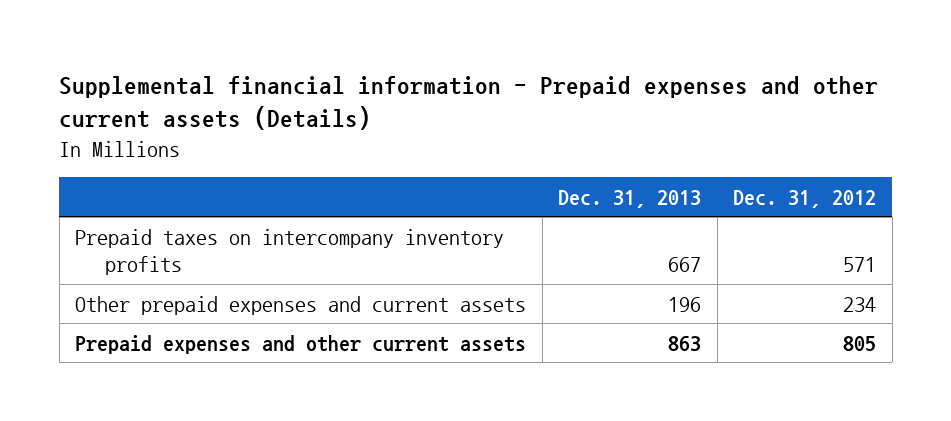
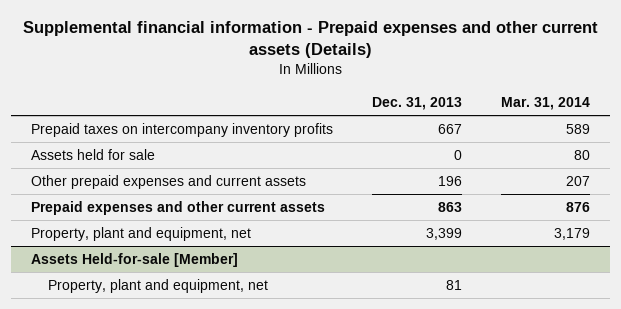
- | Dec. 31, 2013 | Dec. 31, 2012
+ | Dec. 31, 2013 | Mar. 31, 2014
+ Assets held for sale | 0 | 80
+ Property, plant and equipment, net | 3,399 | 3,179
+ Assets Held-for-sale [Member]
+ Property, plant and equipment, net | 81 |

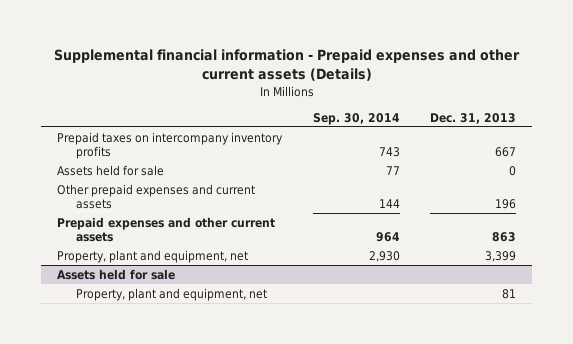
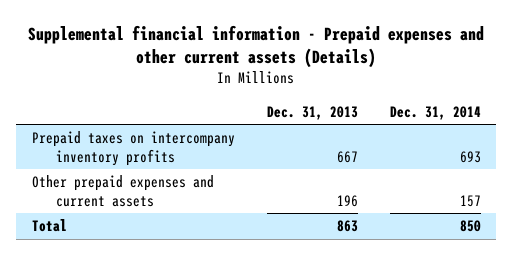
- | Sep. 30, 2014 | Dec. 31, 2013
+ | Dec. 31, 2013 | Dec. 31, 2014
- Assets held for sale | 77 | 0
- Prepaid expenses and other current assets | 964 | 863
- Property, plant and equipment, net | 2,930 | 3,399
- Assets held for sale
- Property, plant and equipment, net | | 81
+ Total | 863 | 850

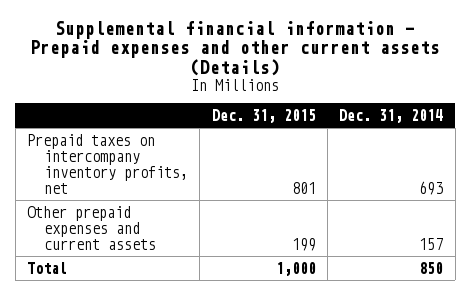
- | Dec. 31, 2013 | Dec. 31, 2014
+ | Dec. 31, 2015 | Dec. 31, 2014
- Prepaid taxes on intercompany inventory profits | 667 | 693
+ Prepaid taxes on intercompany inventory profits, net | 801 | 693

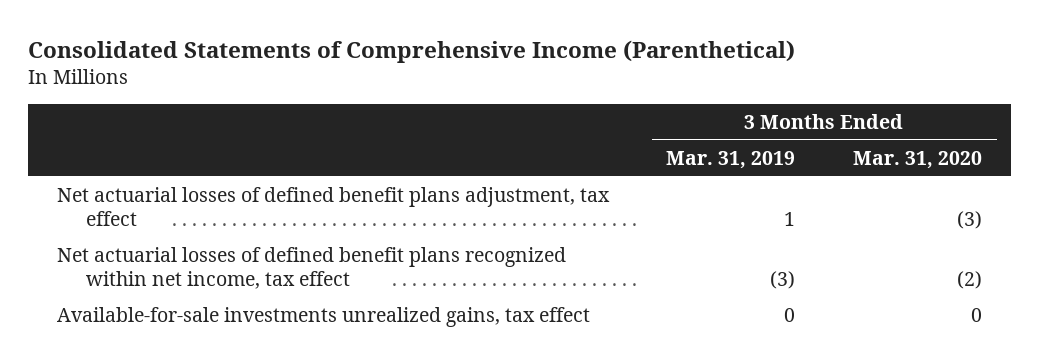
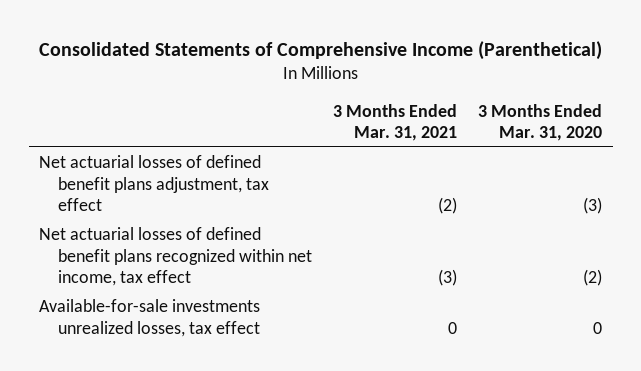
- | 3 Months Ended Mar. 31, 2019 | 3 Months Ended Mar. 31, 2020
+ | 3 Months Ended Mar. 31, 2021 | 3 Months Ended Mar. 31, 2020
- Available-for-sale investments unrealized gains, tax effect | 0 | 0
+ Available-for-sale investments unrealized losses, tax effect | 0 | 0

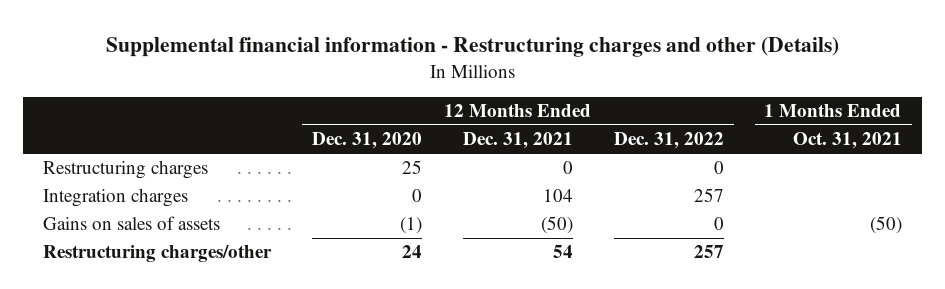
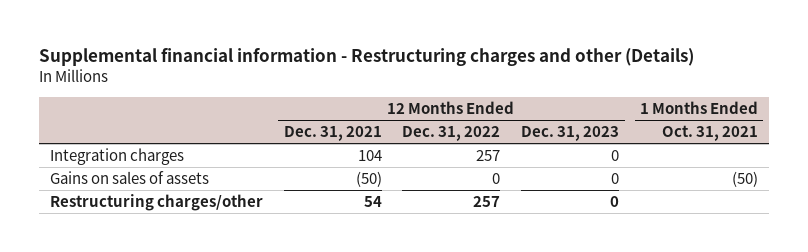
- | 12 Months Ended Dec. 31, 2020 | 12 Months Ended Dec. 31, 2021 | 12 Months Ended Dec. 31, 2022 | 1 Months Ended Oct. 31, 2021
+ | 12 Months Ended Dec. 31, 2021 | 12 Months Ended Dec. 31, 2022 | 12 Months Ended Dec. 31, 2023 | 1 Months Ended Oct. 31, 2021
- Restructuring charges | 25 | 0 | 0 |

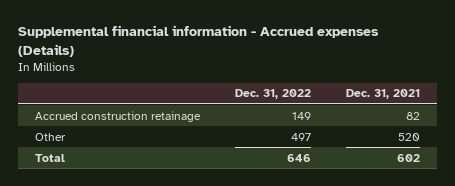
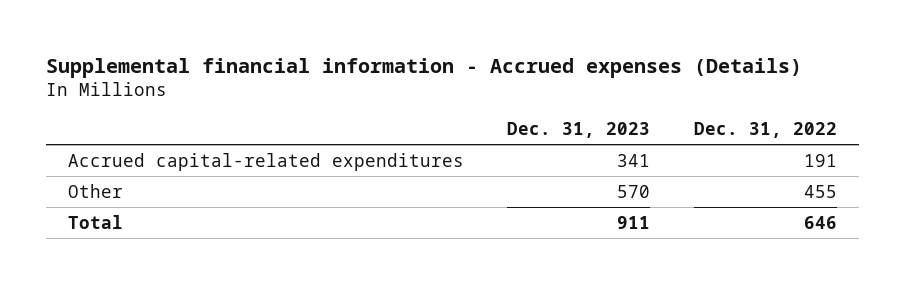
- | Dec. 31, 2022 | Dec. 31, 2021
+ | Dec. 31, 2023 | Dec. 31, 2022
- Accrued construction retainage | 149 | 82
- Other | 497 | 520
+ Accrued capital-related expenditures | 341 | 191
+ Other | 570 | 455

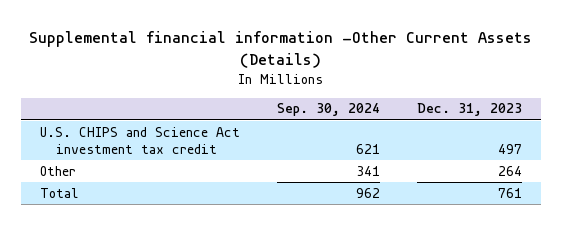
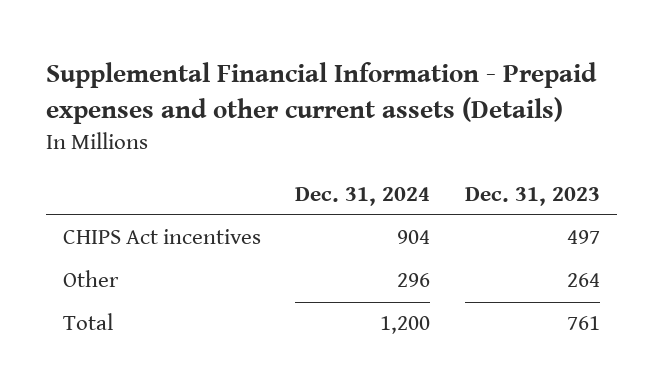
- Supplemental financial information -Other Current Assets (Details)
+ Supplemental Financial Information - Prepaid expenses and other current assets (Details)
- | Sep. 30, 2024 | Dec. 31, 2023
+ | Dec. 31, 2024 | Dec. 31, 2023
- U.S. CHIPS and Science Act investment tax credit | 621 | 497
+ CHIPS Act incentives | 904 | 497

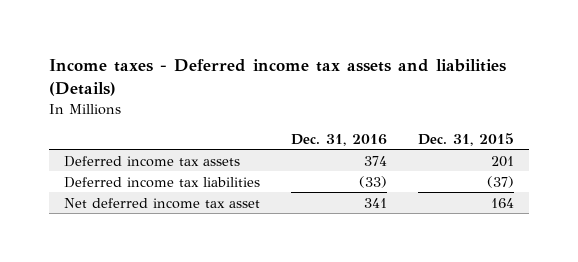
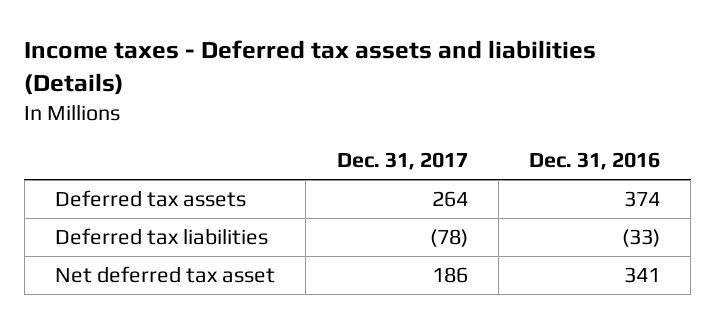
- Income taxes - Deferred income tax assets and liabilities (Details)
+ Income taxes - Deferred tax assets and liabilities (Details)
- | Dec. 31, 2016 | Dec. 31, 2015
+ | Dec. 31, 2017 | Dec. 31, 2016
- Deferred income tax assets | 374 | 201
- Deferred income tax liabilities | (33) | (37)
- Net deferred income tax asset | 341 | 164
+ Deferred tax assets | 264 | 374
+ Deferred tax liabilities | (78) | (33)
+ Net deferred tax asset | 186 | 341

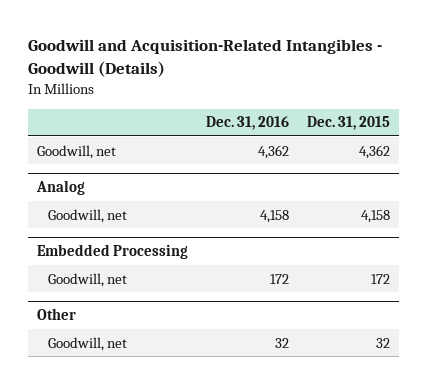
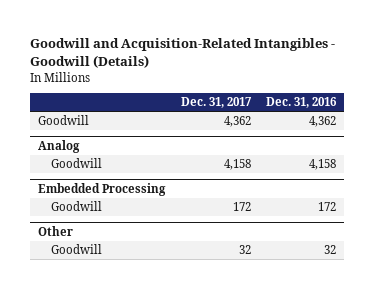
- | Dec. 31, 2016 | Dec. 31, 2015
+ | Dec. 31, 2017 | Dec. 31, 2016
- Goodwill, net | 4,362 | 4,362
+ Goodwill | 4,362 | 4,362
@ Analog
- Goodwill, net | 4,158 | 4,158
+ Goodwill | 4,158 | 4,158
@ Embedded Processing
- Goodwill, net | 172 | 172
+ Goodwill | 172 | 172
@ Other
- Goodwill, net | 32 | 32
+ Goodwill | 32 | 32

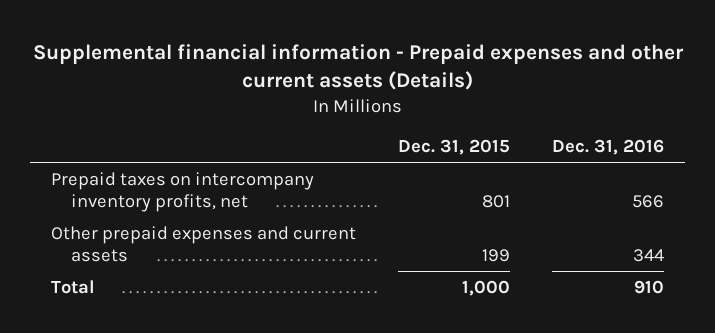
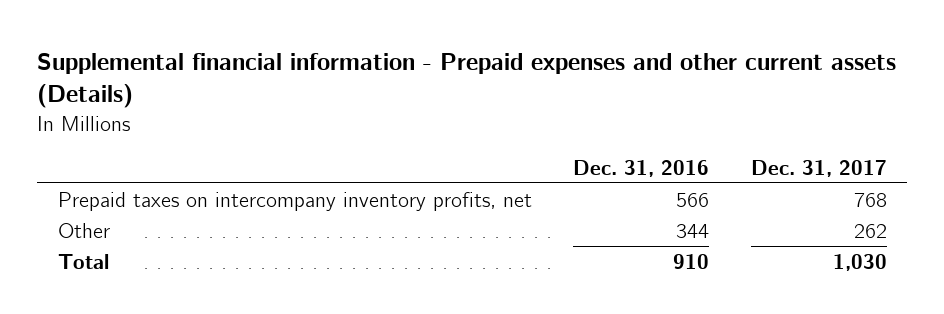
- | Dec. 31, 2015 | Dec. 31, 2016
+ | Dec. 31, 2016 | Dec. 31, 2017
- Other prepaid expenses and current assets | 199 | 344
+ Other | 344 | 262

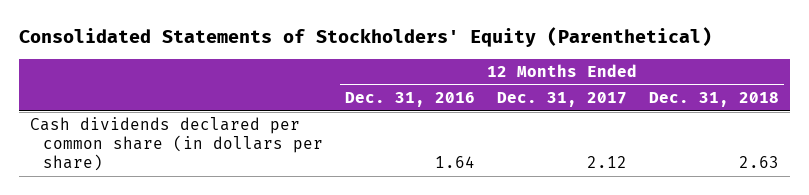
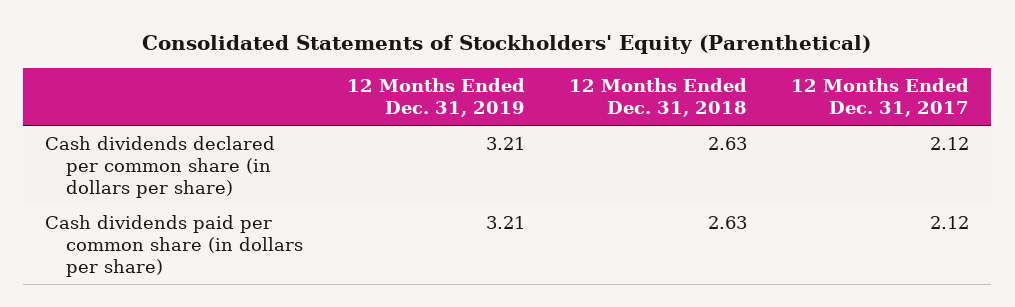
- | 12 Months Ended Dec. 31, 2016 | 12 Months Ended Dec. 31, 2017 | 12 Months Ended Dec. 31, 2018
+ | 12 Months Ended Dec. 31, 2019 | 12 Months Ended Dec. 31, 2018 | 12 Months Ended Dec. 31, 2017
+ Cash dividends paid per common share (in dollars per share) | 3.21 | 2.63 | 2.12

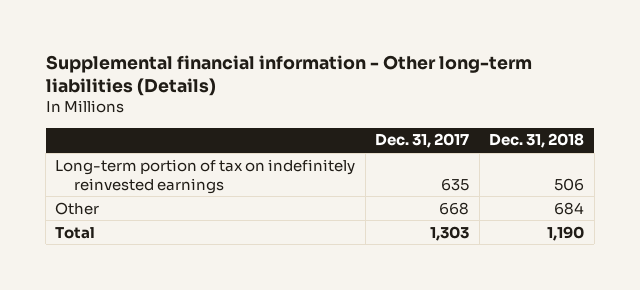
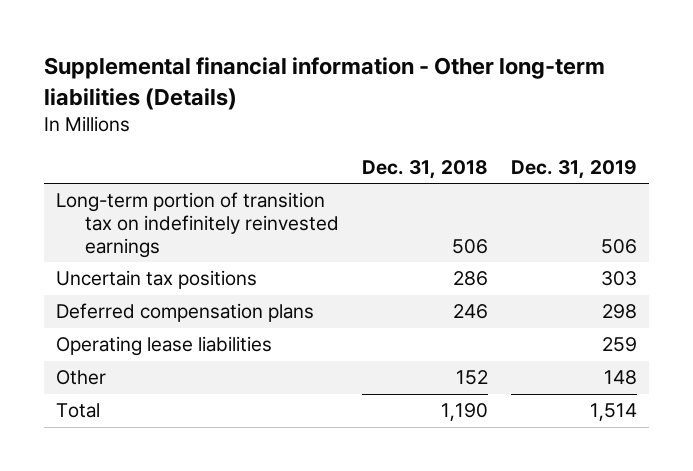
- | Dec. 31, 2017 | Dec. 31, 2018
+ | Dec. 31, 2018 | Dec. 31, 2019
- Long-term portion of tax on indefinitely reinvested earnings | 635 | 506
- Other | 668 | 684
+ Long-term portion of transition tax on indefinitely reinvested earnings | 506 | 506
+ Uncertain tax positions | 286 | 303
+ Deferred compensation plans | 246 | 298
+ Operating lease liabilities | | 259
+ Other | 152 | 148

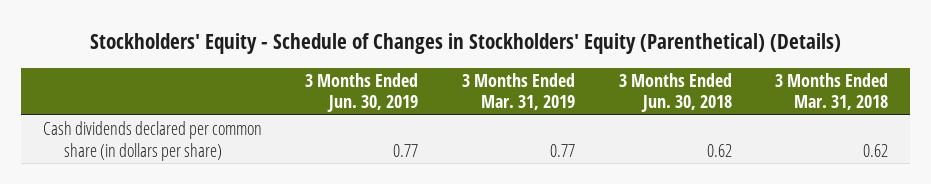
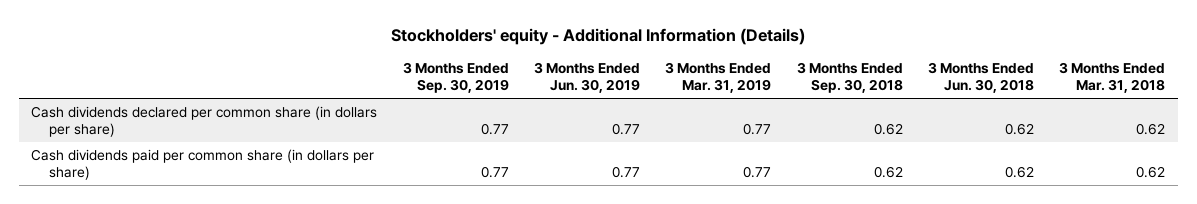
- Stockholders' Equity - Schedule of Changes in Stockholders' Equity (Parenthetical) (Details)
+ Stockholders' equity - Additional Information (Details)
- | 3 Months Ended Jun. 30, 2019 | 3 Months Ended Mar. 31, 2019 | 3 Months Ended Jun. 30, 2018 | 3 Months Ended Mar. 31, 2018
+ | 3 Months Ended Sep. 30, 2019 | 3 Months Ended Jun. 30, 2019 | 3 Months Ended Mar. 31, 2019 | 3 Months Ended Sep. 30, 2018 | 3 Months Ended Jun. 30, 2018 | 3 Months Ended Mar. 31, 2018
+ Cash dividends paid per common share (in dollars per share) | 0.77 | 0.77 | 0.77 | 0.62 | 0.62 | 0.62

